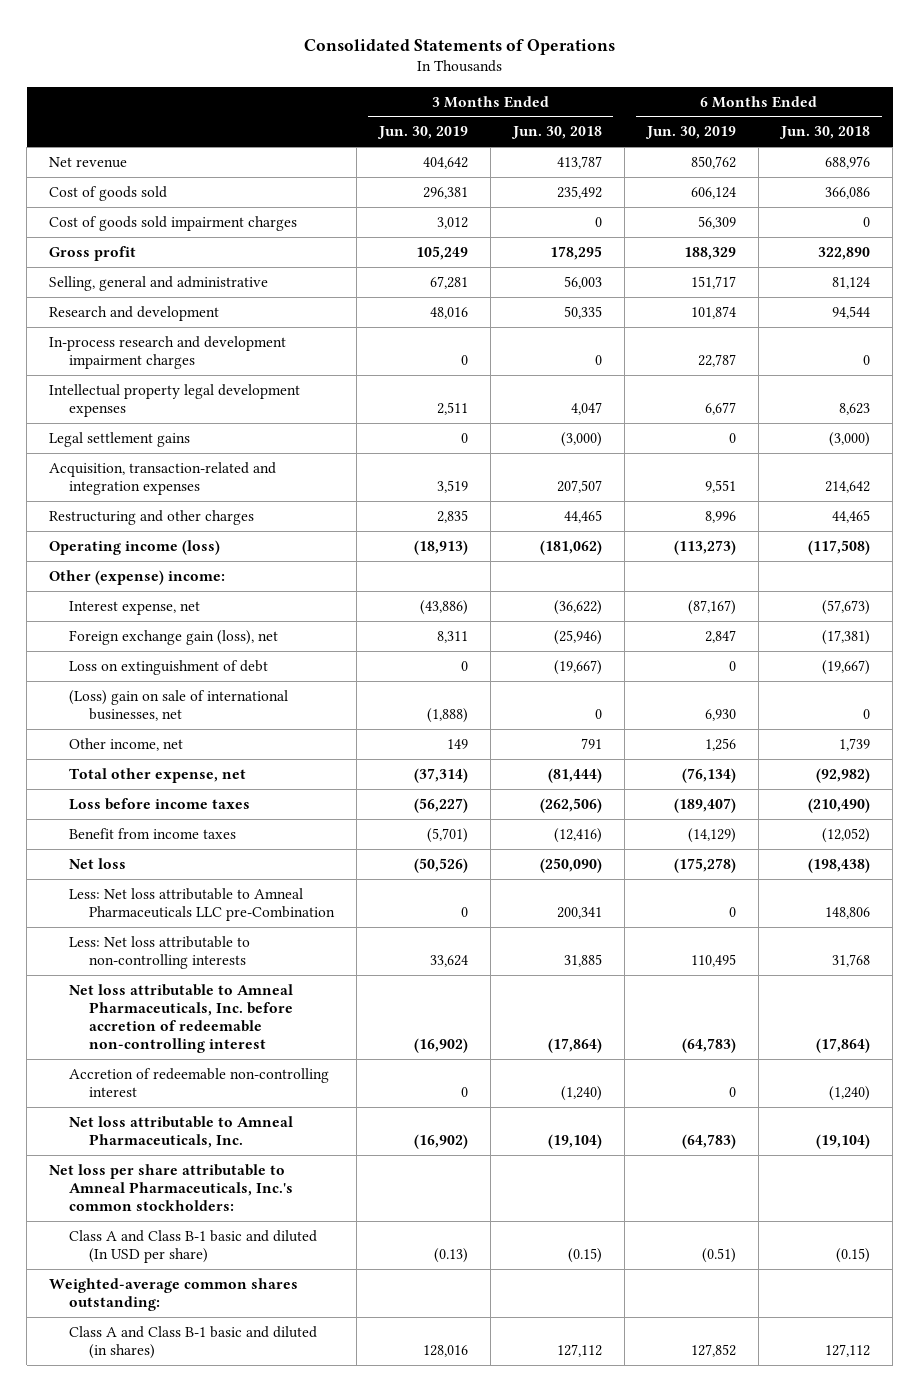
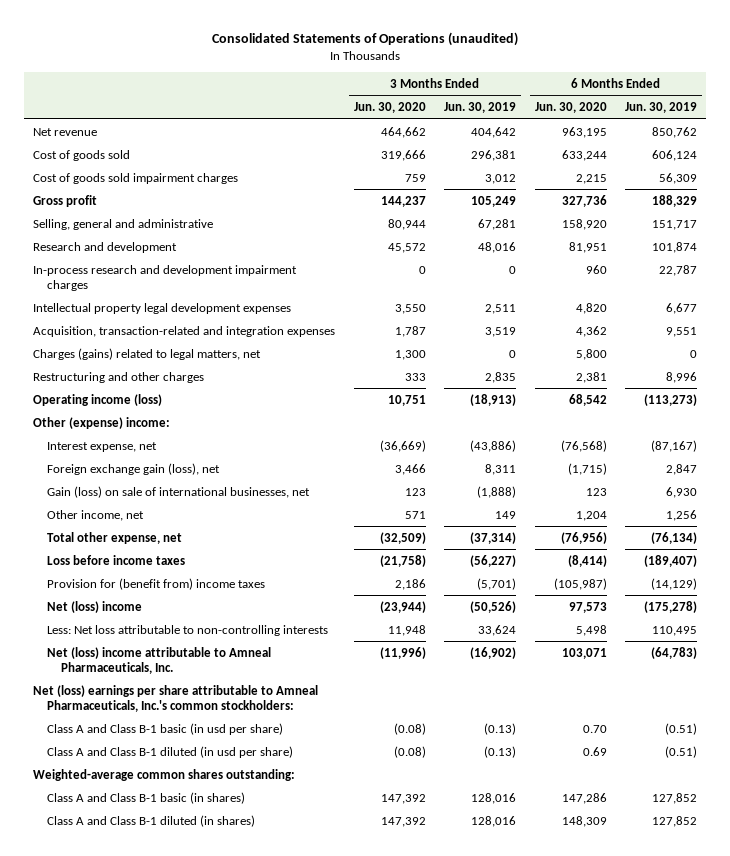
- Consolidated Statements of Operations
+ Consolidated Statements of Operations (unaudited)
- | 3 Months Ended Jun. 30, 2019 | 3 Months Ended Jun. 30, 2018 | 6 Months Ended Jun. 30, 2019 | 6 Months Ended Jun. 30, 2018
+ | 3 Months Ended Jun. 30, 2020 | 3 Months Ended Jun. 30, 2019 | 6 Months Ended Jun. 30, 2020 | 6 Months Ended Jun. 30, 2019
- Legal settlement gains | 0 | (3,000) | 0 | (3,000)
+ Charges (gains) related to legal matters, net | 1,300 | 0 | 5,800 | 0
- Loss on extinguishment of debt | 0 | (19,667) | 0 | (19,667)
- (Loss) gain on sale of international businesses, net | (1,888) | 0 | 6,930 | 0
+ Gain (loss) on sale of international businesses, net | 123 | (1,888) | 123 | 6,930
- Benefit from income taxes | (5,701) | (12,416) | (14,129) | (12,052)
- Net loss | (50,526) | (250,090) | (175,278) | (198,438)
- Less: Net loss attributable to Amneal Pharmaceuticals LLC pre-Combination | 0 | 200,341 | 0 | 148,806
+ Provision for (benefit from) income taxes | 2,186 | (5,701) | (105,987) | (14,129)
+ Net (loss) income | (23,944) | (50,526) | 97,573 | (175,278)
- Net loss attributable to Amneal Pharmaceuticals, Inc. before accretion of redeemable non-controlling interest | (16,902) | (17,864) | (64,783) | (17,864)
- Accretion of redeemable non-controlling interest | 0 | (1,240) | 0 | (1,240)
- Net loss attributable to Amneal Pharmaceuticals, Inc. | (16,902) | (19,104) | (64,783) | (19,104)
- Net loss per share attributable to Amneal Pharmaceuticals, Inc.'s common stockholders:
- Class A and Class B-1 basic and diluted (In USD per share) | (0.13) | (0.15) | (0.51) | (0.15)
+ Net (loss) income attributable to Amneal Pharmaceuticals, Inc. | (11,996) | (16,902) | 103,071 | (64,783)
+ Net (loss) earnings per share attributable to Amneal Pharmaceuticals, Inc.'s common stockholders:
+ Class A and Class B-1 basic (in usd per share) | (0.08) | (0.13) | 0.70 | (0.51)
+ Class A and Class B-1 diluted (in usd per share) | (0.08) | (0.13) | 0.69 | (0.51)
- Class A and Class B-1 basic and diluted (in shares) | 128,016 | 127,112 | 127,852 | 127,112
+ Class A and Class B-1 basic (in shares) | 147,392 | 128,016 | 147,286 | 127,852
+ Class A and Class B-1 diluted (in shares) | 147,392 | 128,016 | 148,309 | 127,852

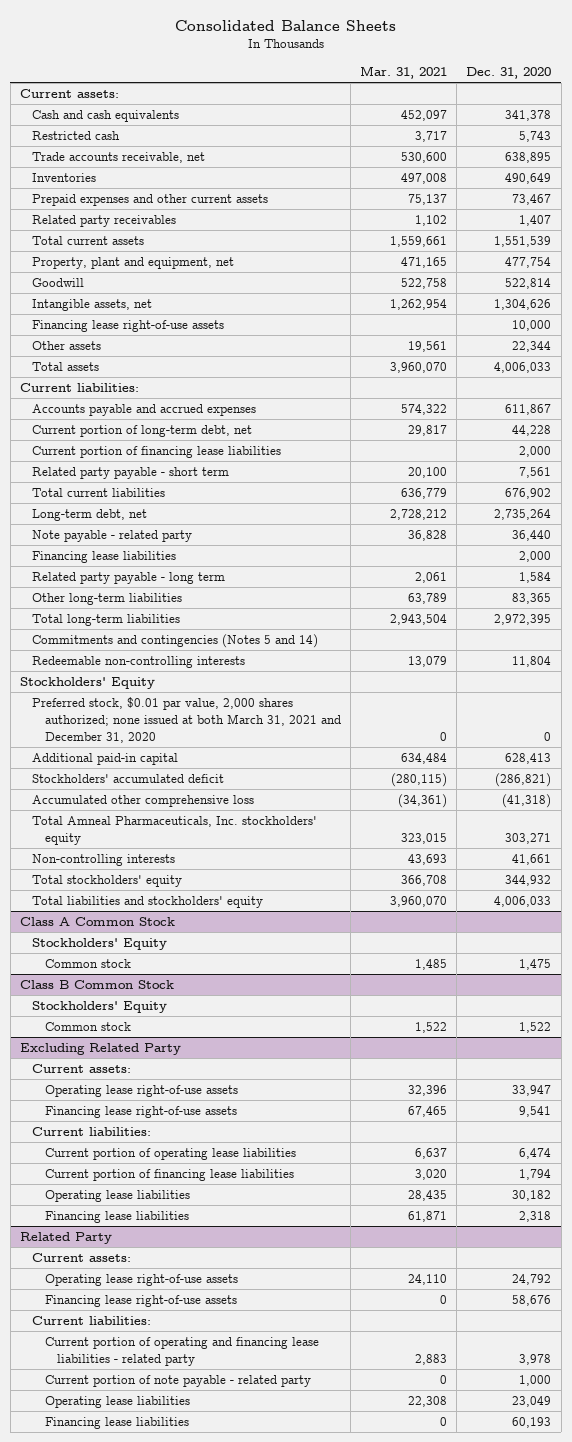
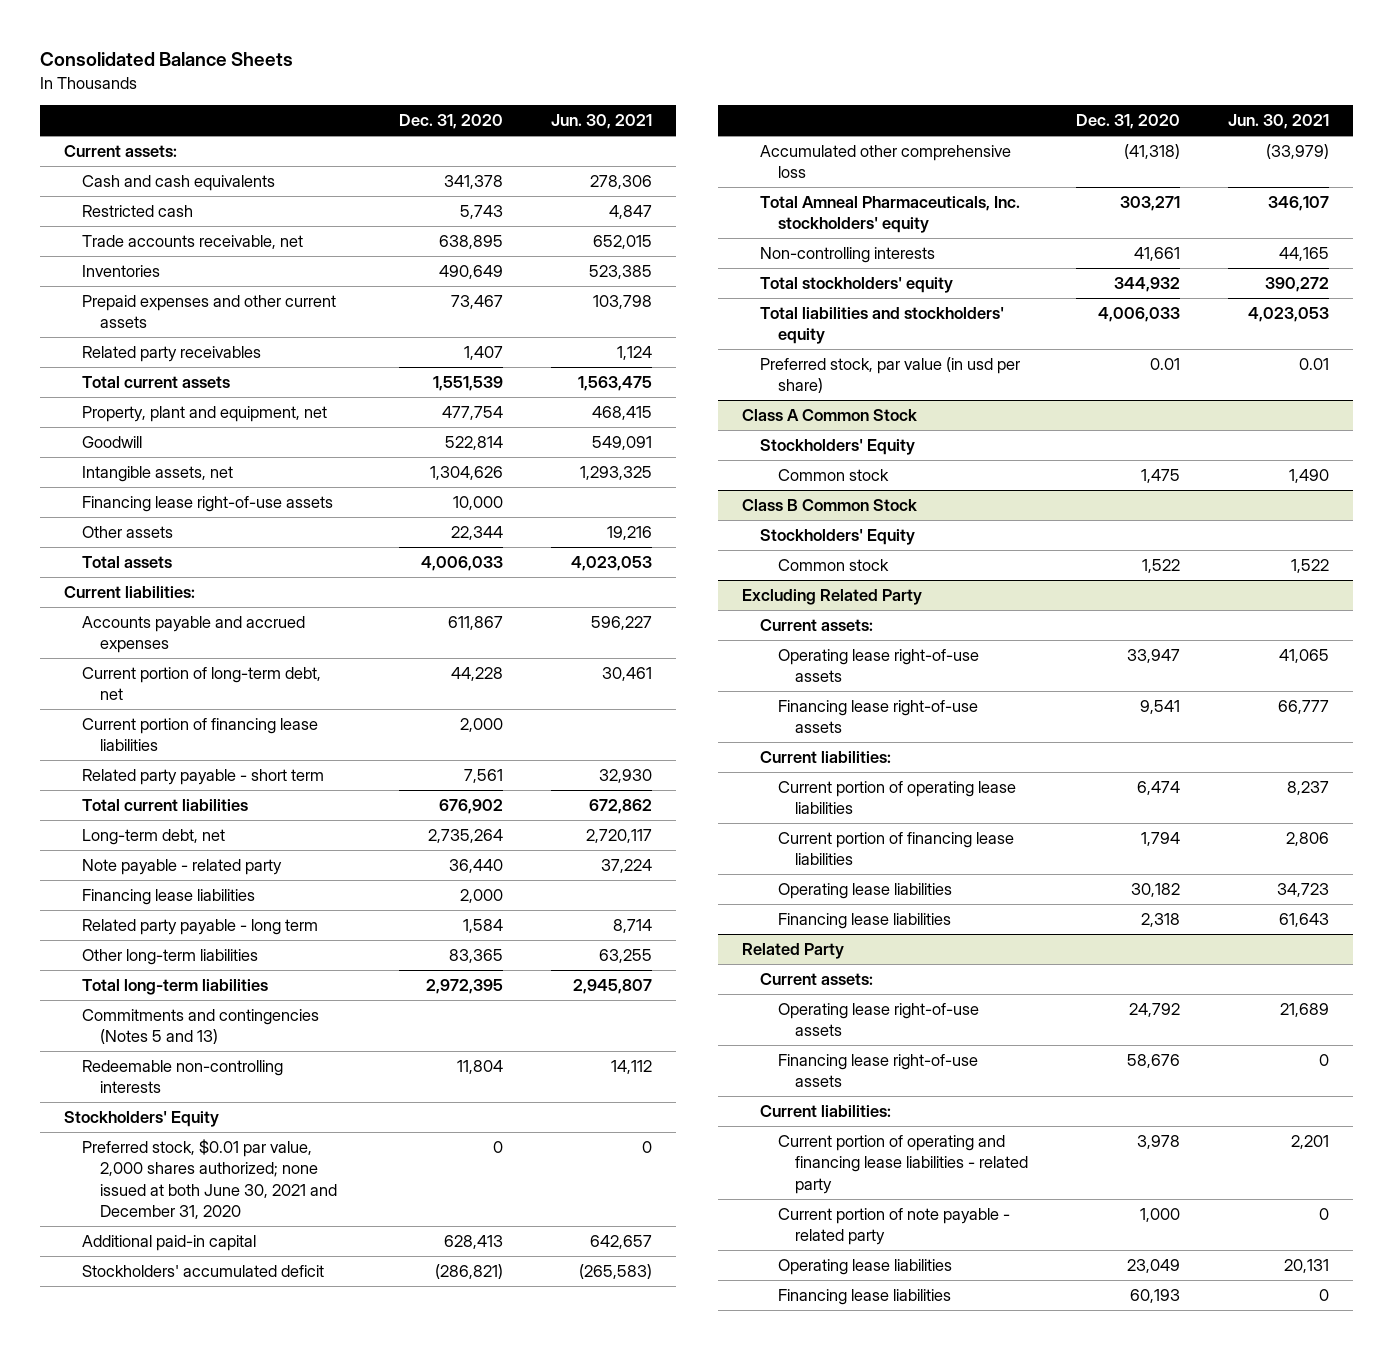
- | Mar. 31, 2021 | Dec. 31, 2020
+ | Dec. 31, 2020 | Jun. 30, 2021
- Commitments and contingencies (Notes 5 and 14)
+ Commitments and contingencies (Notes 5 and 13)
- Preferred stock, $0.01 par value, 2,000 shares authorized; none issued at both March 31, 2021 and December 31, 2020 | 0 | 0
+ Preferred stock, $0.01 par value, 2,000 shares authorized; none issued at both June 30, 2021 and December 31, 2020 | 0 | 0
+ Preferred stock, par value (in usd per share) | 0.01 | 0.01

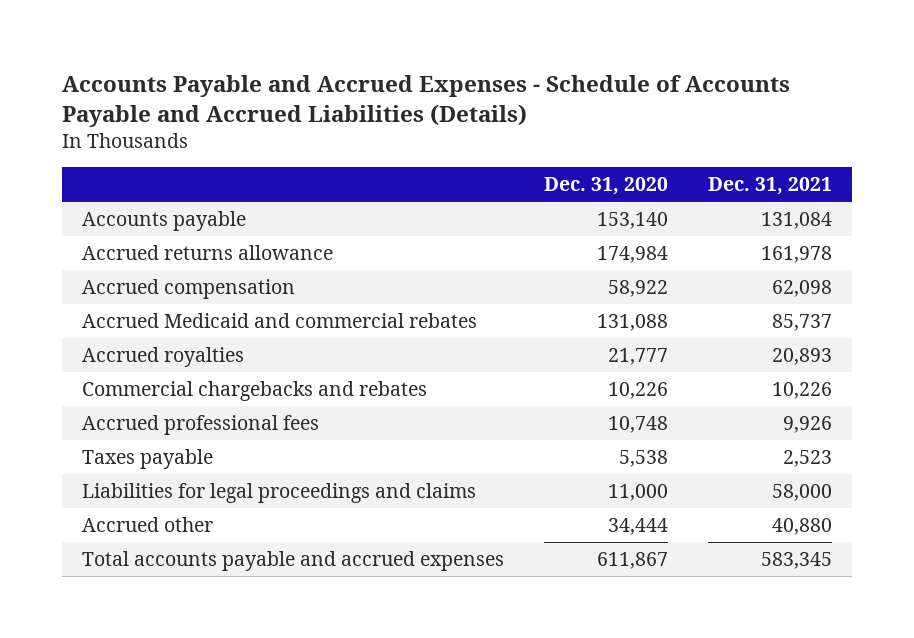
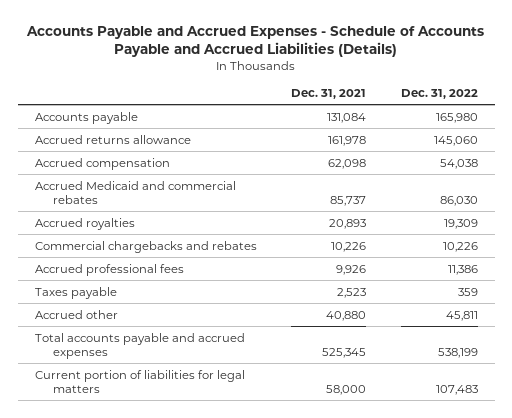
- | Dec. 31, 2020 | Dec. 31, 2021
+ | Dec. 31, 2021 | Dec. 31, 2022
- Liabilities for legal proceedings and claims | 11,000 | 58,000
- Total accounts payable and accrued expenses | 611,867 | 583,345
+ Total accounts payable and accrued expenses | 525,345 | 538,199
+ Current portion of liabilities for legal matters | 58,000 | 107,483

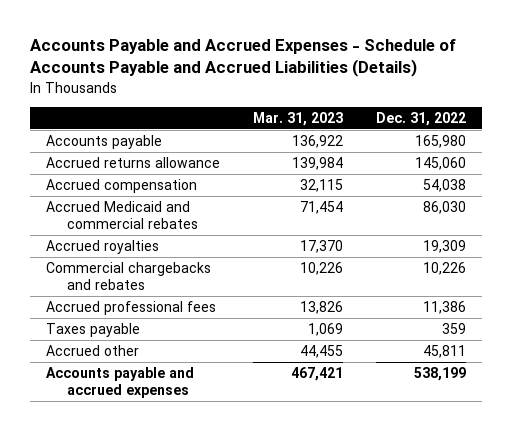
- | Dec. 31, 2021 | Dec. 31, 2022
+ | Mar. 31, 2023 | Dec. 31, 2022
- Total accounts payable and accrued expenses | 525,345 | 538,199
- Current portion of liabilities for legal matters | 58,000 | 107,483
+ Accounts payable and accrued expenses | 467,421 | 538,199

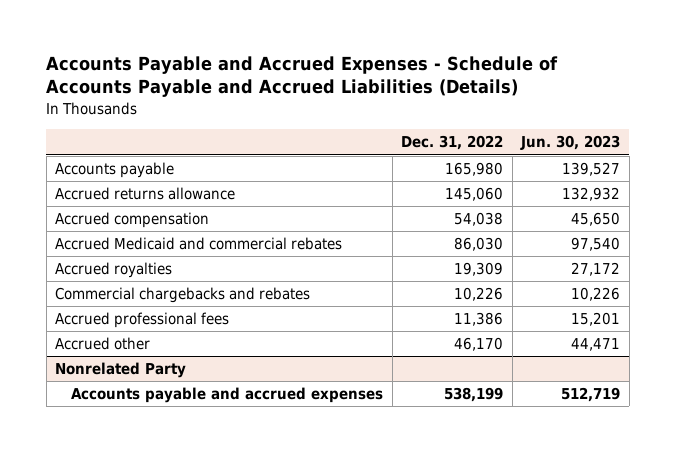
- | Mar. 31, 2023 | Dec. 31, 2022
+ | Dec. 31, 2022 | Jun. 30, 2023
- Taxes payable | 1,069 | 359
- Accrued other | 44,455 | 45,811
+ Accrued other | 46,170 | 44,471
+ Nonrelated Party

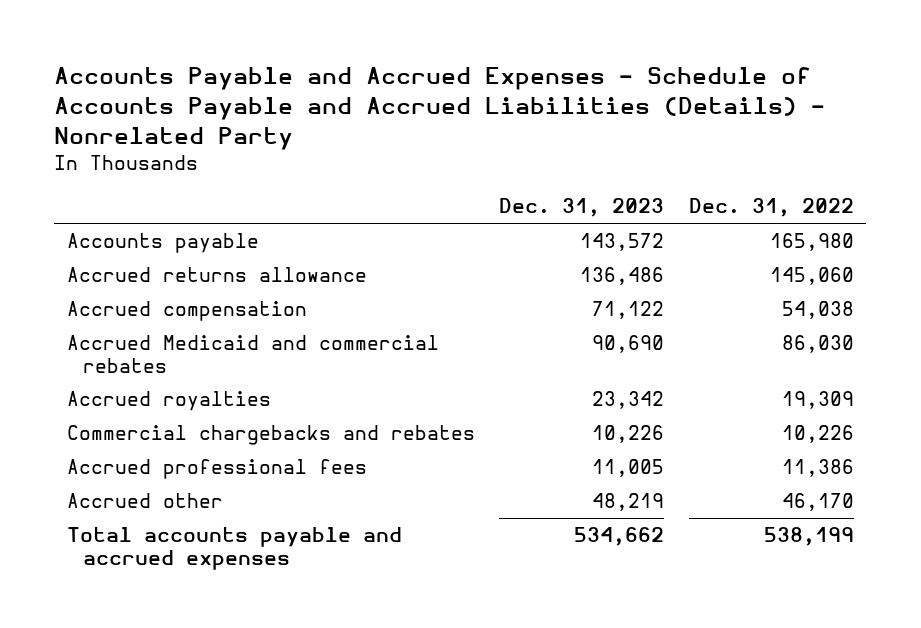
- Accounts Payable and Accrued Expenses - Schedule of Accounts Payable and Accrued Liabilities (Details)
+ Accounts Payable and Accrued Expenses - Schedule of Accounts Payable and Accrued Liabilities (Details) - Nonrelated Party
- | Dec. 31, 2022 | Jun. 30, 2023
+ | Dec. 31, 2023 | Dec. 31, 2022
- Nonrelated Party
- Accounts payable and accrued expenses | 538,199 | 512,719
+ Total accounts payable and accrued expenses | 534,662 | 538,199

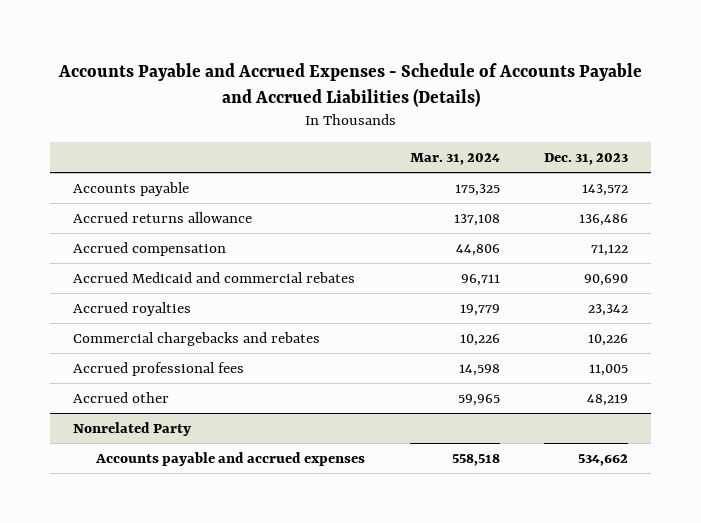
- Accounts Payable and Accrued Expenses - Schedule of Accounts Payable and Accrued Liabilities (Details) - Nonrelated Party
+ Accounts Payable and Accrued Expenses - Schedule of Accounts Payable and Accrued Liabilities (Details)
- | Dec. 31, 2023 | Dec. 31, 2022
+ | Mar. 31, 2024 | Dec. 31, 2023
- Total accounts payable and accrued expenses | 534,662 | 538,199
+ Nonrelated Party
+ Accounts payable and accrued expenses | 558,518 | 534,662

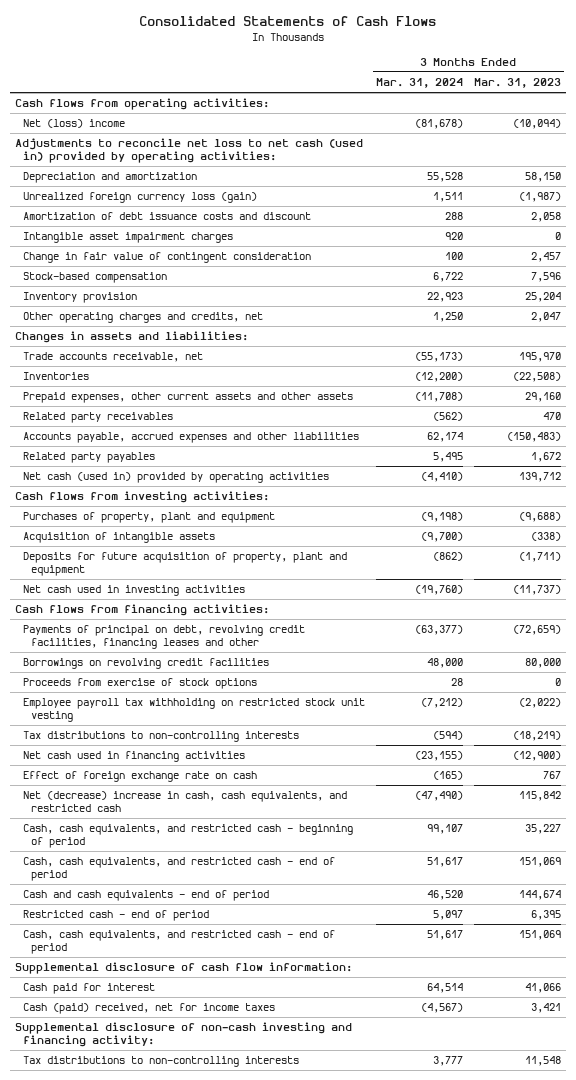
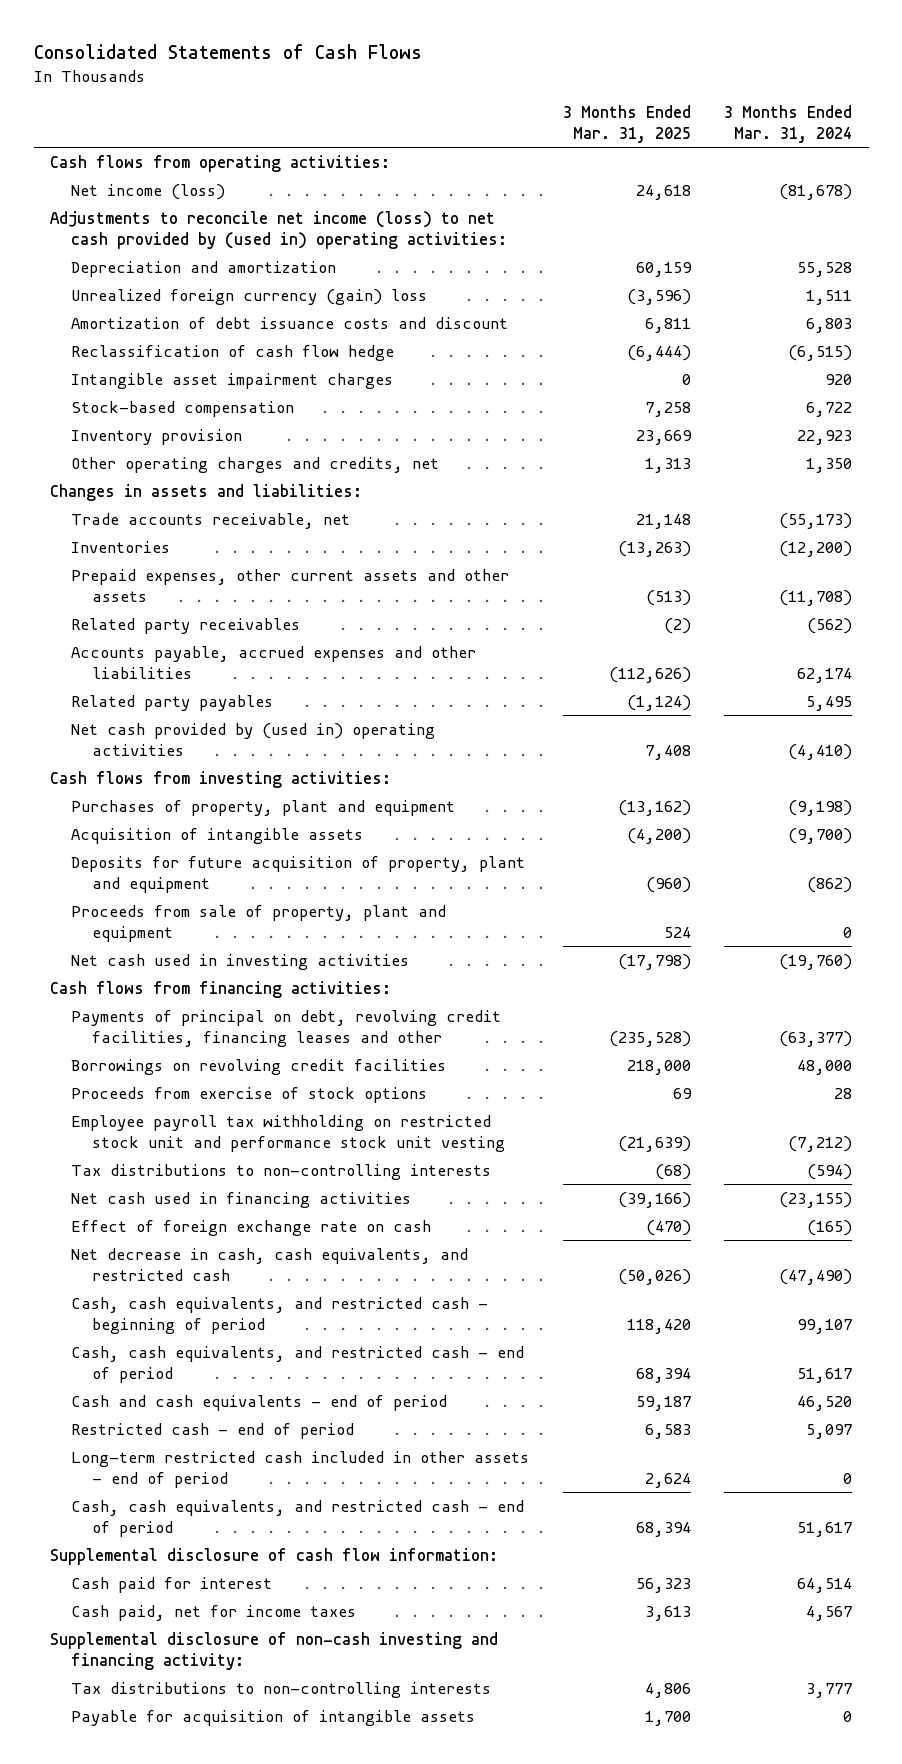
- | 3 Months Ended Mar. 31, 2024 | 3 Months Ended Mar. 31, 2023
+ | 3 Months Ended Mar. 31, 2025 | 3 Months Ended Mar. 31, 2024
- Net (loss) income | (81,678) | (10,094)
- Adjustments to reconcile net loss to net cash (used in) provided by operating activities:
+ Net income (loss) | 24,618 | (81,678)
+ Adjustments to reconcile net income (loss) to net cash provided by (used in) operating activities:
- Unrealized foreign currency loss (gain) | 1,511 | (1,987)
- Amortization of debt issuance costs and discount | 288 | 2,058
+ Unrealized foreign currency (gain) loss | (3,596) | 1,511
+ Amortization of debt issuance costs and discount | 6,811 | 6,803
+ Reclassification of cash flow hedge | (6,444) | (6,515)
- Change in fair value of contingent consideration | 100 | 2,457
- Other operating charges and credits, net | 1,250 | 2,047
+ Other operating charges and credits, net | 1,313 | 1,350
- Net cash (used in) provided by operating activities | (4,410) | 139,712
+ Net cash provided by (used in) operating activities | 7,408 | (4,410)
+ Proceeds from sale of property, plant and equipment | 524 | 0
- Employee payroll tax withholding on restricted stock unit vesting | (7,212) | (2,022)
+ Employee payroll tax withholding on restricted stock unit and performance stock unit vesting | (21,639) | (7,212)
- Net (decrease) increase in cash, cash equivalents, and restricted cash | (47,490) | 115,842
+ Net decrease in cash, cash equivalents, and restricted cash | (50,026) | (47,490)
+ Long-term restricted cash included in other assets - end of period | 2,624 | 0
- Cash (paid) received, net for income taxes | (4,567) | 3,421
+ Cash paid, net for income taxes | 3,613 | 4,567
+ Payable for acquisition of intangible assets | 1,700 | 0

